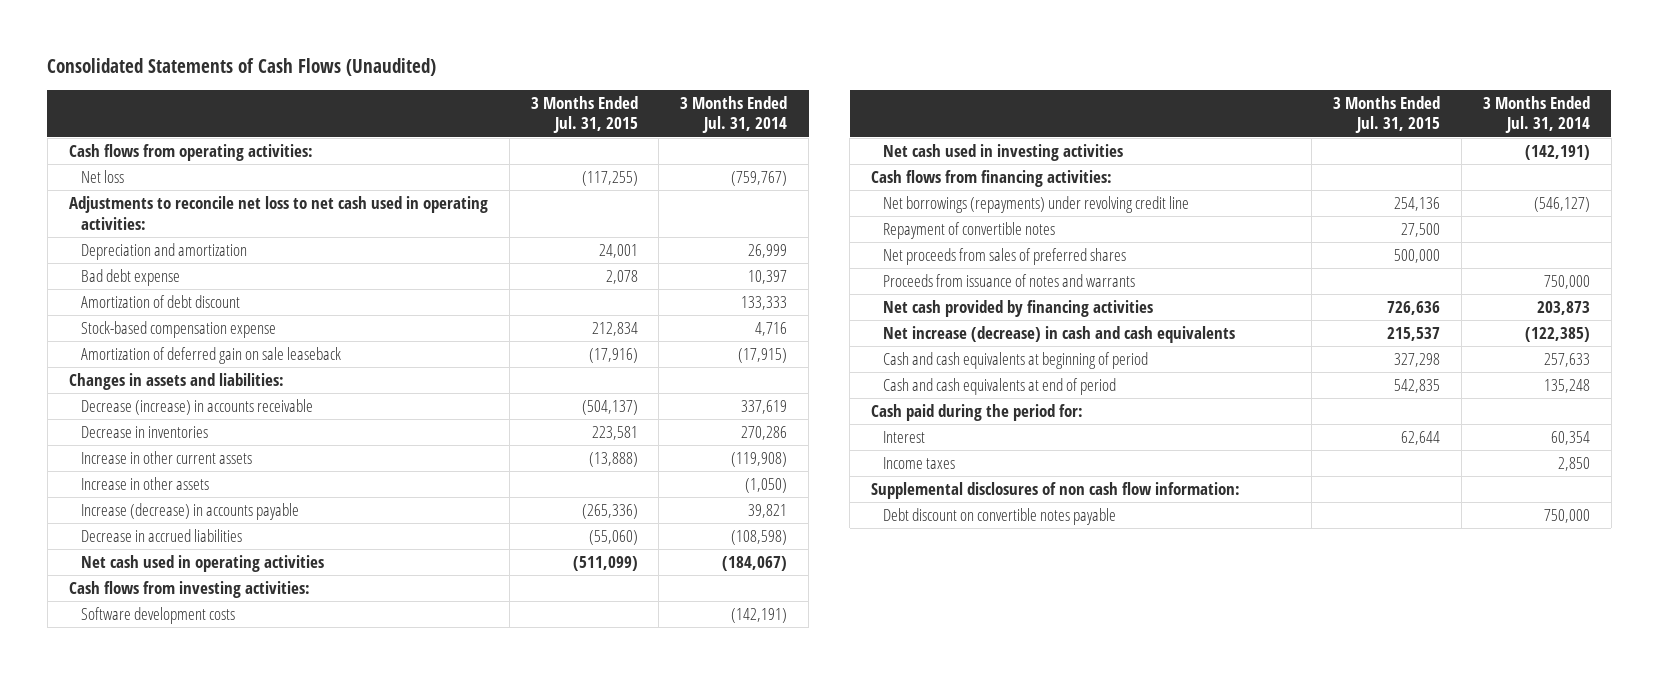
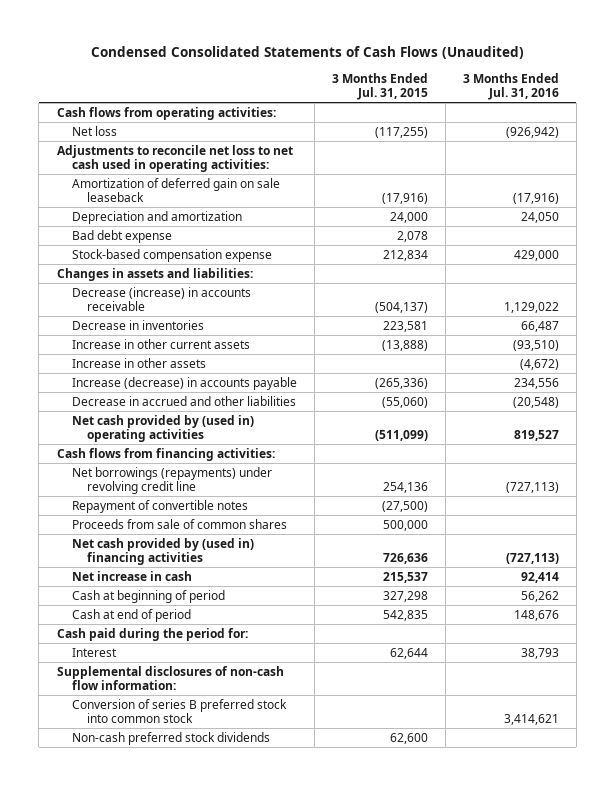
- Consolidated Statements of Cash Flows (Unaudited)
+ Condensed Consolidated Statements of Cash Flows (Unaudited)
- | 3 Months Ended Jul. 31, 2015 | 3 Months Ended Jul. 31, 2014
+ | 3 Months Ended Jul. 31, 2015 | 3 Months Ended Jul. 31, 2016
- Depreciation and amortization | 24,001 | 26,999
moved up: Amortization of deferred gain on sale leaseback | (17,916) | (17,916)
+ Depreciation and amortization | 24,000 | 24,050
- Amortization of debt discount | | 133,333
- Decrease in accrued liabilities | (55,060) | (108,598)
- Net cash used in operating activities | (511,099) | (184,067)
- Cash flows from investing activities:
- Software development costs | | (142,191)
- Net cash used in investing activities | | (142,191)
+ Decrease in accrued and other liabilities | (55,060) | (20,548)
+ Net cash provided by (used in) operating activities | (511,099) | 819,527
- Repayment of convertible notes | 27,500 |
- Net proceeds from sales of preferred shares | 500,000 |
- Proceeds from issuance of notes and warrants | | 750,000
- Net cash provided by financing activities | 726,636 | 203,873
- Net increase (decrease) in cash and cash equivalents | 215,537 | (122,385)
- Cash and cash equivalents at beginning of period | 327,298 | 257,633
- Cash and cash equivalents at end of period | 542,835 | 135,248
+ Repayment of convertible notes | (27,500) |
+ Proceeds from sale of common shares | 500,000 |
+ Net cash provided by (used in) financing activities | 726,636 | (727,113)
+ Net increase in cash | 215,537 | 92,414
+ Cash at beginning of period | 327,298 | 56,262
+ Cash at end of period | 542,835 | 148,676
- Income taxes | | 2,850
- Supplemental disclosures of non cash flow information:
- Debt discount on convertible notes payable | | 750,000
+ Supplemental disclosures of non-cash flow information:
+ Conversion of series B preferred stock into common stock | | 3,414,621
+ Non-cash preferred stock dividends | 62,600 |

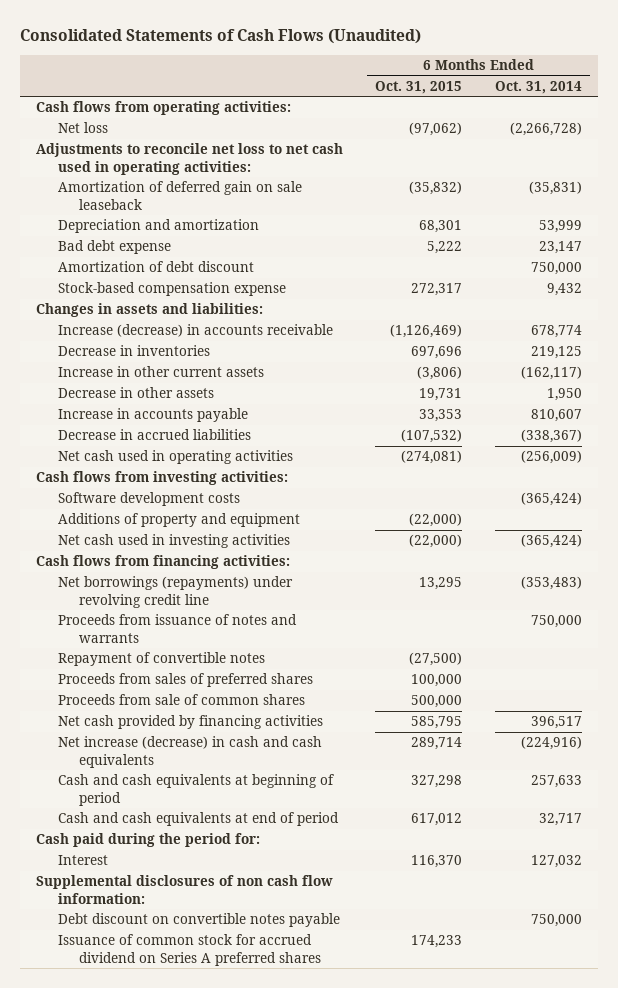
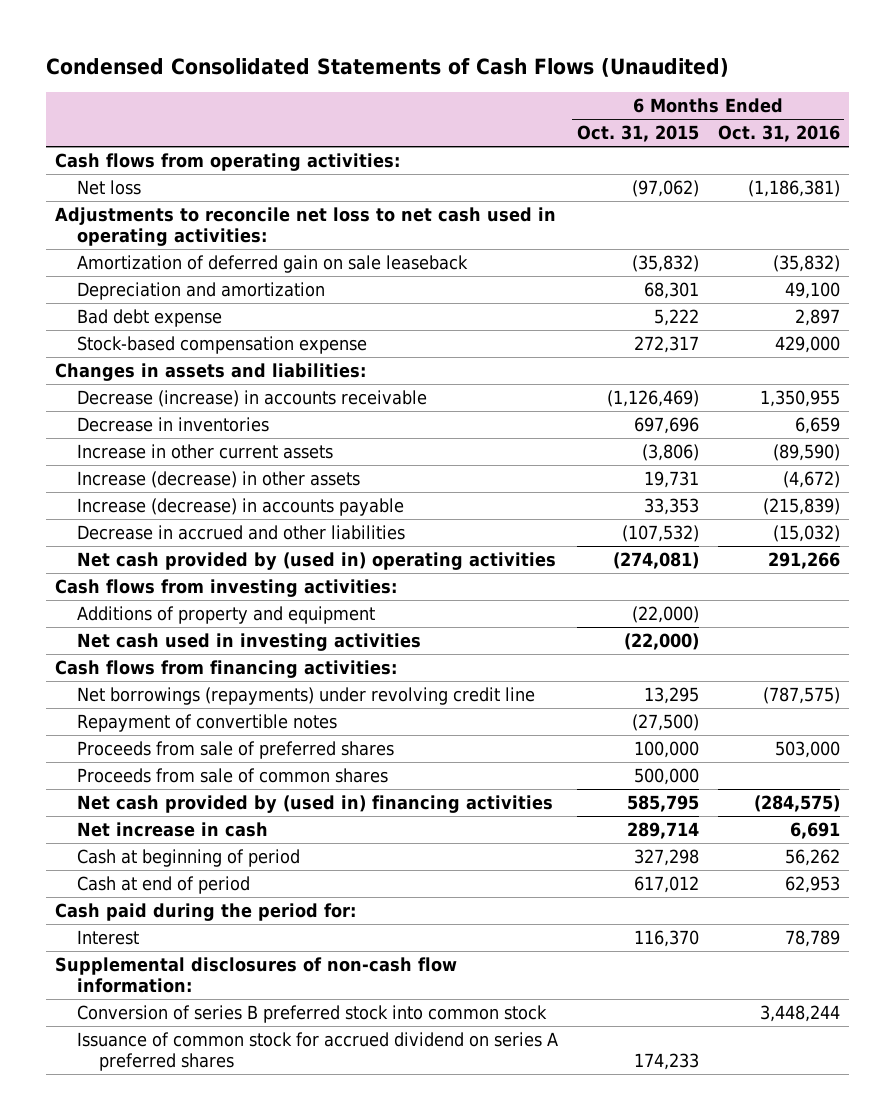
- Consolidated Statements of Cash Flows (Unaudited)
+ Condensed Consolidated Statements of Cash Flows (Unaudited)
- | 6 Months Ended Oct. 31, 2015 | 6 Months Ended Oct. 31, 2014
+ | 6 Months Ended Oct. 31, 2015 | 6 Months Ended Oct. 31, 2016
- Amortization of debt discount | | 750,000
- Increase (decrease) in accounts receivable | (1,126,469) | 678,774
+ Decrease (increase) in accounts receivable | (1,126,469) | 1,350,955
- Decrease in other assets | 19,731 | 1,950
- Increase in accounts payable | 33,353 | 810,607
- Decrease in accrued liabilities | (107,532) | (338,367)
- Net cash used in operating activities | (274,081) | (256,009)
+ Increase (decrease) in other assets | 19,731 | (4,672)
+ Increase (decrease) in accounts payable | 33,353 | (215,839)
+ Decrease in accrued and other liabilities | (107,532) | (15,032)
+ Net cash provided by (used in) operating activities | (274,081) | 291,266
- Software development costs | | (365,424)
- Proceeds from issuance of notes and warrants | | 750,000
- Proceeds from sales of preferred shares | 100,000 |
+ Proceeds from sale of preferred shares | 100,000 | 503,000
- Net cash provided by financing activities | 585,795 | 396,517
- Net increase (decrease) in cash and cash equivalents | 289,714 | (224,916)
- Cash and cash equivalents at beginning of period | 327,298 | 257,633
- Cash and cash equivalents at end of period | 617,012 | 32,717
+ Net cash provided by (used in) financing activities | 585,795 | (284,575)
+ Net increase in cash | 289,714 | 6,691
+ Cash at beginning of period | 327,298 | 56,262
+ Cash at end of period | 617,012 | 62,953
- Supplemental disclosures of non cash flow information:
- Debt discount on convertible notes payable | | 750,000
- Issuance of common stock for accrued dividend on Series A preferred shares | 174,233 |
+ Supplemental disclosures of non-cash flow information:
+ Conversion of series B preferred stock into common stock | | 3,448,244
+ Issuance of common stock for accrued dividend on series A preferred shares | 174,233 |

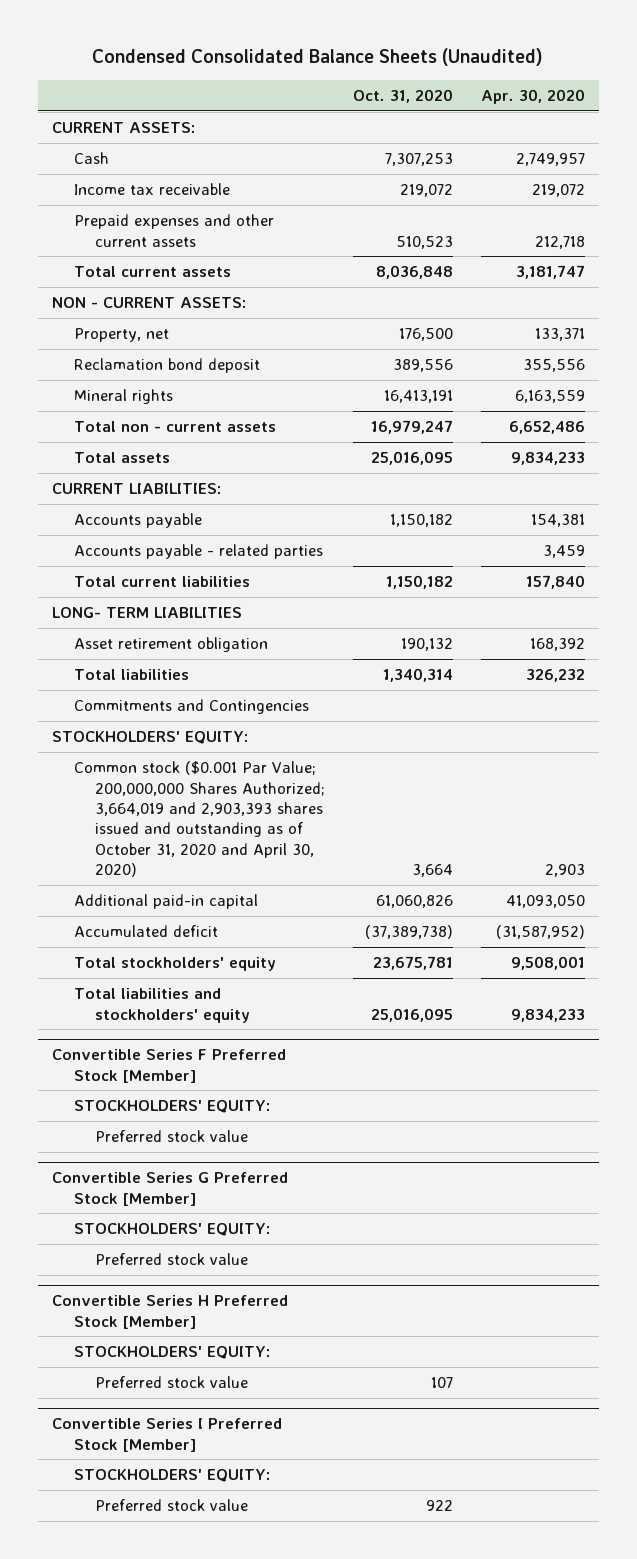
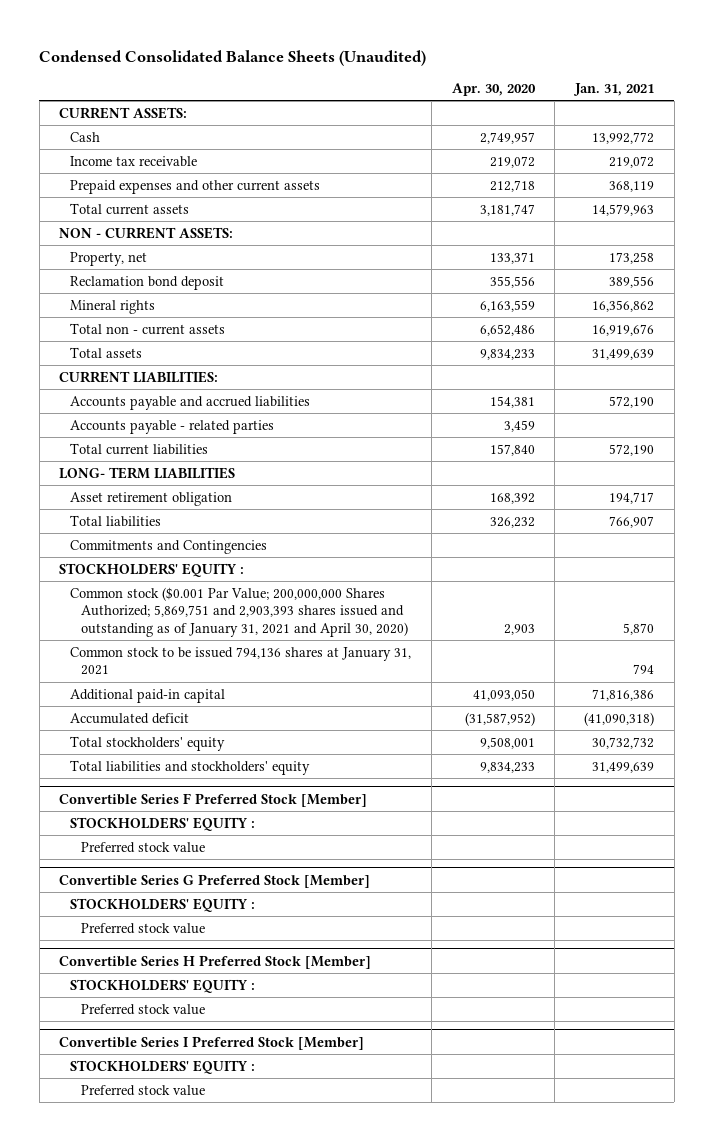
- | Oct. 31, 2020 | Apr. 30, 2020
+ | Apr. 30, 2020 | Jan. 31, 2021
- Accounts payable | 1,150,182 | 154,381
+ Accounts payable and accrued liabilities | 154,381 | 572,190
- STOCKHOLDERS' EQUITY:
- Common stock ($0.001 Par Value; 200,000,000 Shares Authorized; 3,664,019 and 2,903,393 shares issued and outstanding as of October 31, 2020 and April 30, 2020) | 3,664 | 2,903
+ STOCKHOLDERS' EQUITY :
+ Common stock ($0.001 Par Value; 200,000,000 Shares Authorized; 5,869,751 and 2,903,393 shares issued and outstanding as of January 31, 2021 and April 30, 2020) | 2,903 | 5,870
+ Common stock to be issued 794,136 shares at January 31, 2021 | | 794
@ Convertible Series F Preferred Stock [Member]
- STOCKHOLDERS' EQUITY:
+ STOCKHOLDERS' EQUITY :
@ Convertible Series G Preferred Stock [Member]
- STOCKHOLDERS' EQUITY:
+ STOCKHOLDERS' EQUITY :
@ Convertible Series H Preferred Stock [Member]
- STOCKHOLDERS' EQUITY:
+ STOCKHOLDERS' EQUITY :
@ Convertible Series I Preferred Stock [Member]
- STOCKHOLDERS' EQUITY:
+ STOCKHOLDERS' EQUITY :

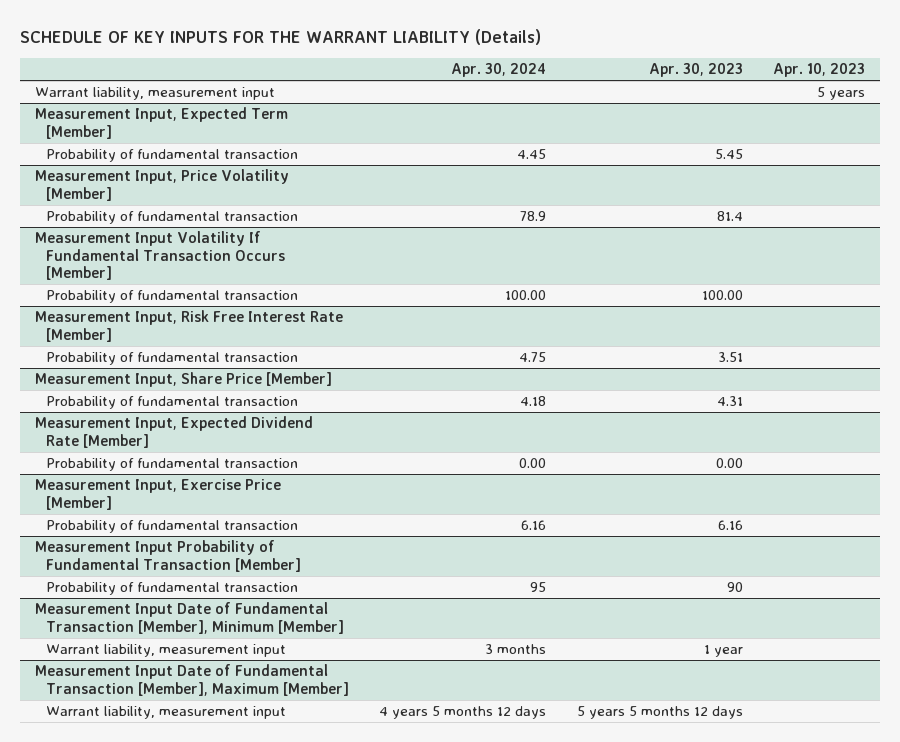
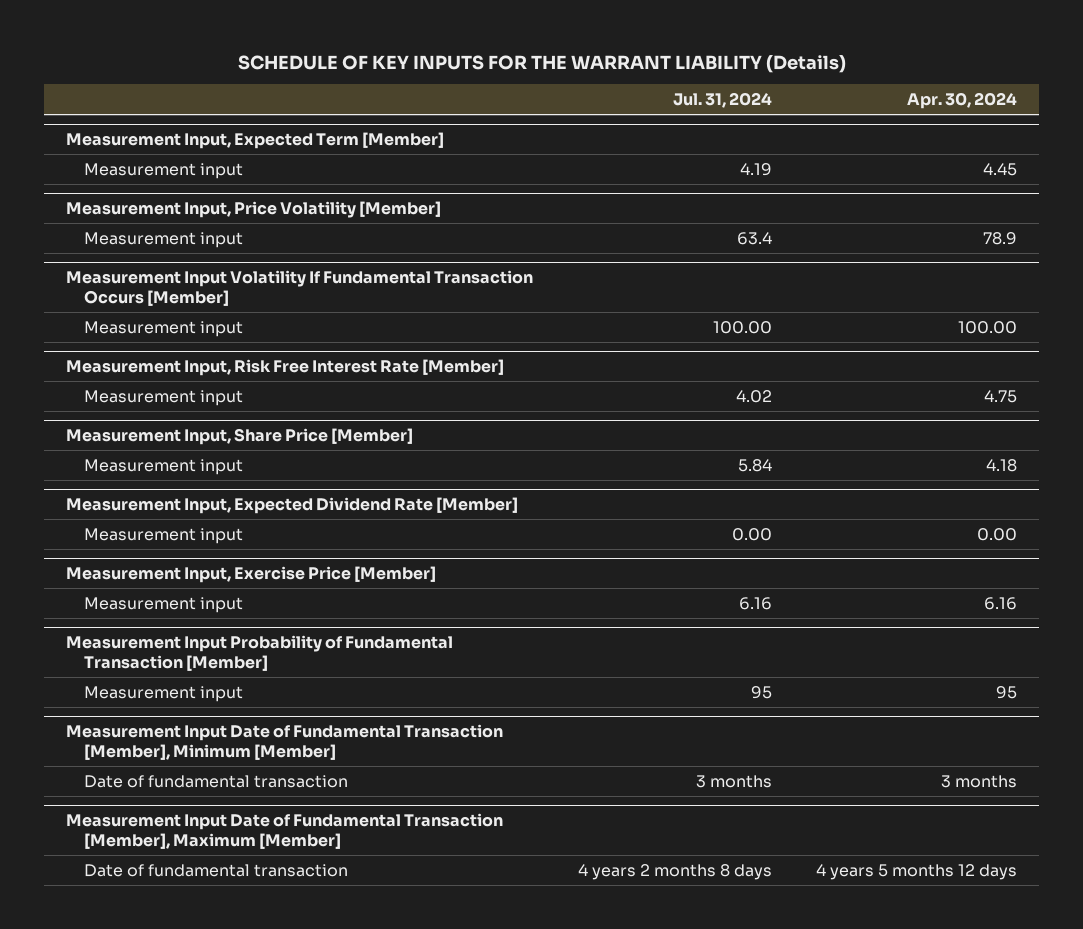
- | Apr. 30, 2024 | Apr. 30, 2023 | Apr. 10, 2023
+ | Jul. 31, 2024 | Apr. 30, 2024
- Warrant liability, measurement input | | | 5 years
@ Measurement Input, Expected Term [Member]
- Probability of fundamental transaction | 4.45 | 5.45 |
+ Measurement input | 4.19 | 4.45
@ Measurement Input, Price Volatility [Member]
- Probability of fundamental transaction | 78.9 | 81.4 |
+ Measurement input | 63.4 | 78.9
@ Measurement Input Volatility If Fundamental Transaction Occurs [Member]
- Probability of fundamental transaction | 100.00 | 100.00 |
+ Measurement input | 100.00 | 100.00
@ Measurement Input, Risk Free Interest Rate [Member]
- Probability of fundamental transaction | 4.75 | 3.51 |
+ Measurement input | 4.02 | 4.75
@ Measurement Input, Share Price [Member]
- Probability of fundamental transaction | 4.18 | 4.31 |
+ Measurement input | 5.84 | 4.18
@ Measurement Input, Expected Dividend Rate [Member]
- Probability of fundamental transaction | 0.00 | 0.00 |
+ Measurement input | 0.00 | 0.00
@ Measurement Input, Exercise Price [Member]
- Probability of fundamental transaction | 6.16 | 6.16 |
+ Measurement input | 6.16 | 6.16
@ Measurement Input Probability of Fundamental Transaction [Member]
- Probability of fundamental transaction | 95 | 90 |
+ Measurement input | 95 | 95
@ Measurement Input Date of Fundamental Transaction [Member], Minimum [Member]
- Warrant liability, measurement input | 3 months | 1 year |
+ Date of fundamental transaction | 3 months | 3 months
@ Measurement Input Date of Fundamental Transaction [Member], Maximum [Member]
- Warrant liability, measurement input | 4 years 5 months 12 days | 5 years 5 months 12 days |
+ Date of fundamental transaction | 4 years 2 months 8 days | 4 years 5 months 12 days

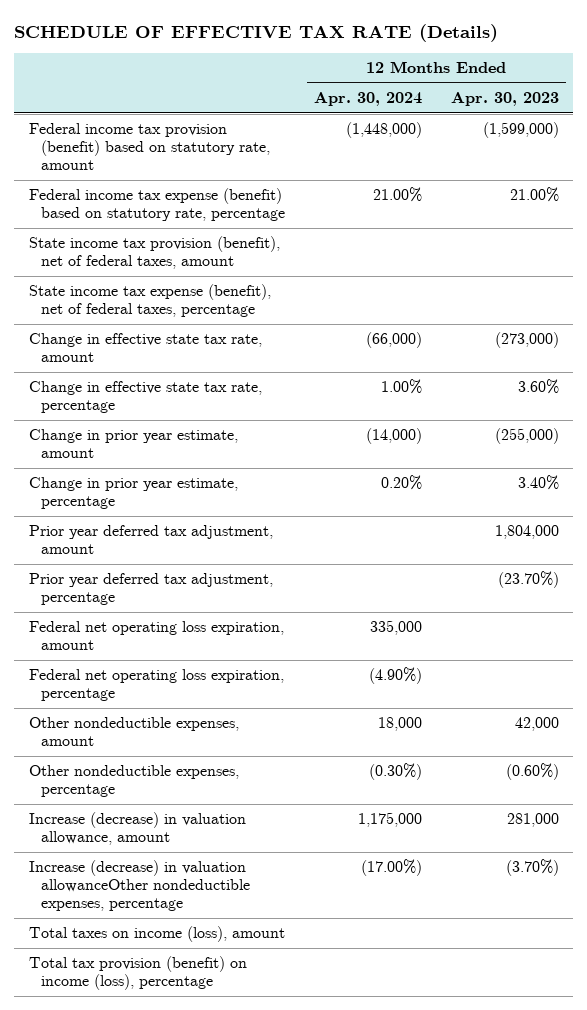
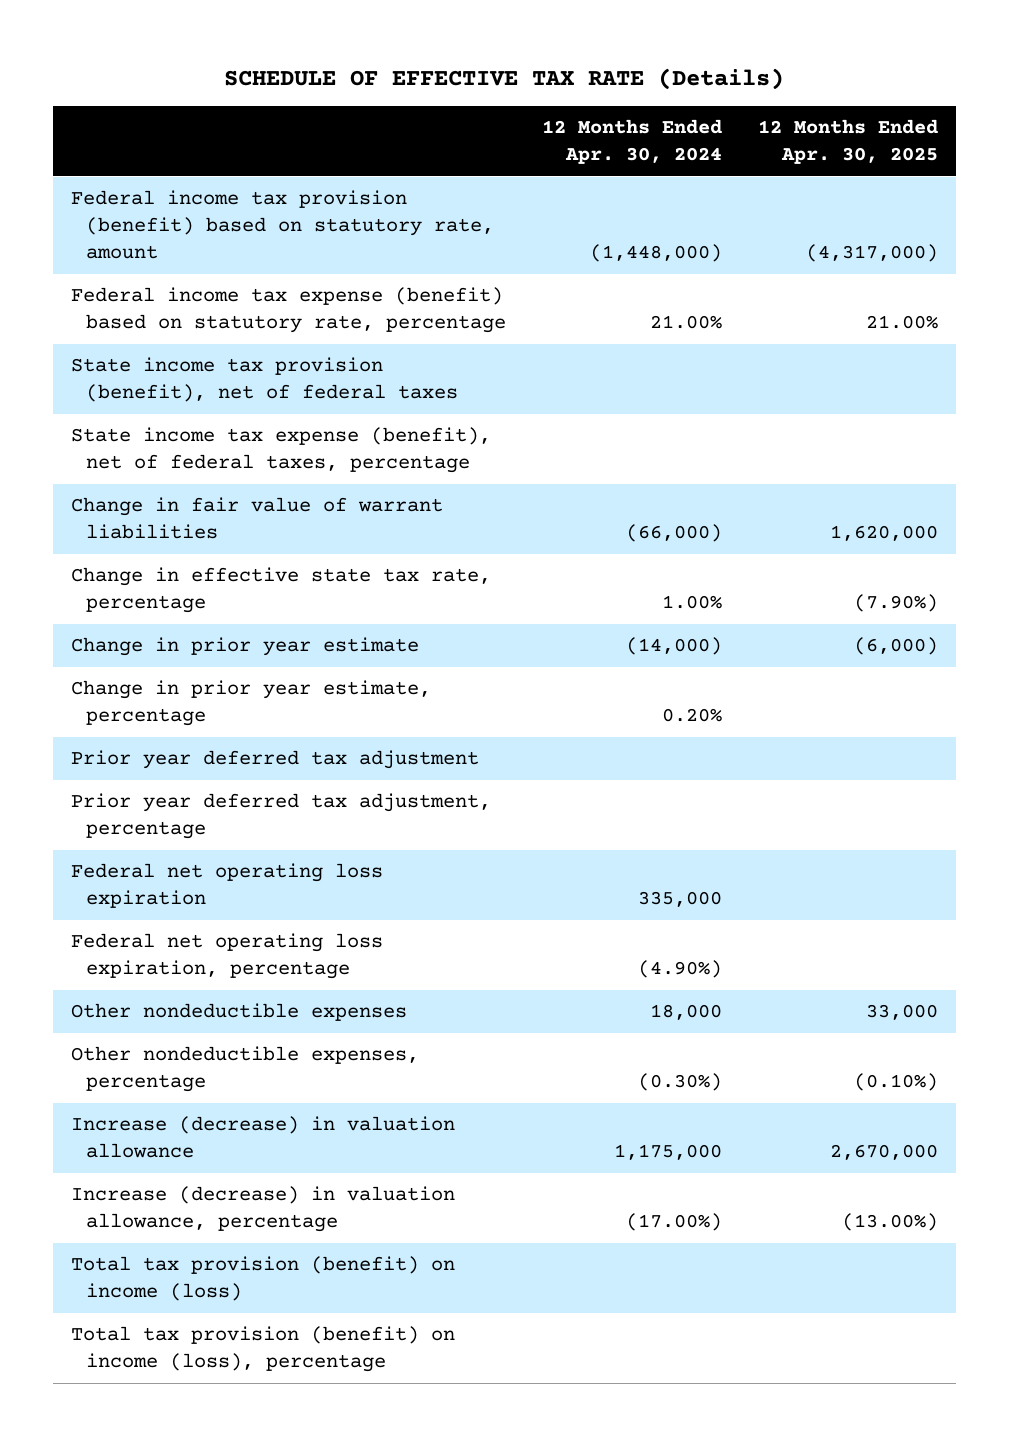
- | 12 Months Ended Apr. 30, 2024 | 12 Months Ended Apr. 30, 2023
+ | 12 Months Ended Apr. 30, 2024 | 12 Months Ended Apr. 30, 2025
- State income tax provision (benefit), net of federal taxes, amount
+ State income tax provision (benefit), net of federal taxes
- Change in effective state tax rate, amount | (66,000) | (273,000)
+ Change in fair value of warrant liabilities | (66,000) | 1,620,000
- Change in prior year estimate, amount | (14,000) | (255,000)
+ Change in prior year estimate | (14,000) | (6,000)
- Prior year deferred tax adjustment, amount | | 1,804,000
+ Prior year deferred tax adjustment
- Federal net operating loss expiration, amount | 335,000 |
+ Federal net operating loss expiration | 335,000 |
- Other nondeductible expenses, amount | 18,000 | 42,000
+ Other nondeductible expenses | 18,000 | 33,000
- Increase (decrease) in valuation allowance, amount | 1,175,000 | 281,000
- Increase (decrease) in valuation allowanceOther nondeductible expenses, percentage | (17.00%) | (3.70%)
- Total taxes on income (loss), amount
+ Increase (decrease) in valuation allowance | 1,175,000 | 2,670,000
+ Increase (decrease) in valuation allowance, percentage | (17.00%) | (13.00%)
+ Total tax provision (benefit) on income (loss)

